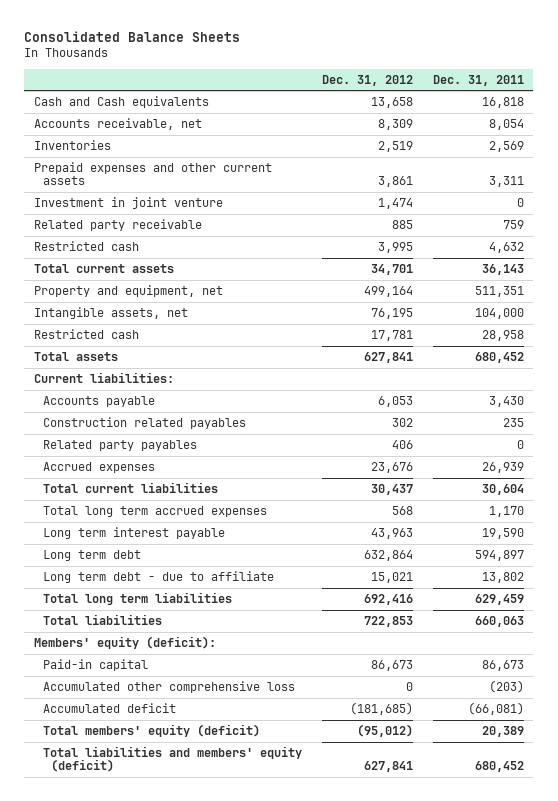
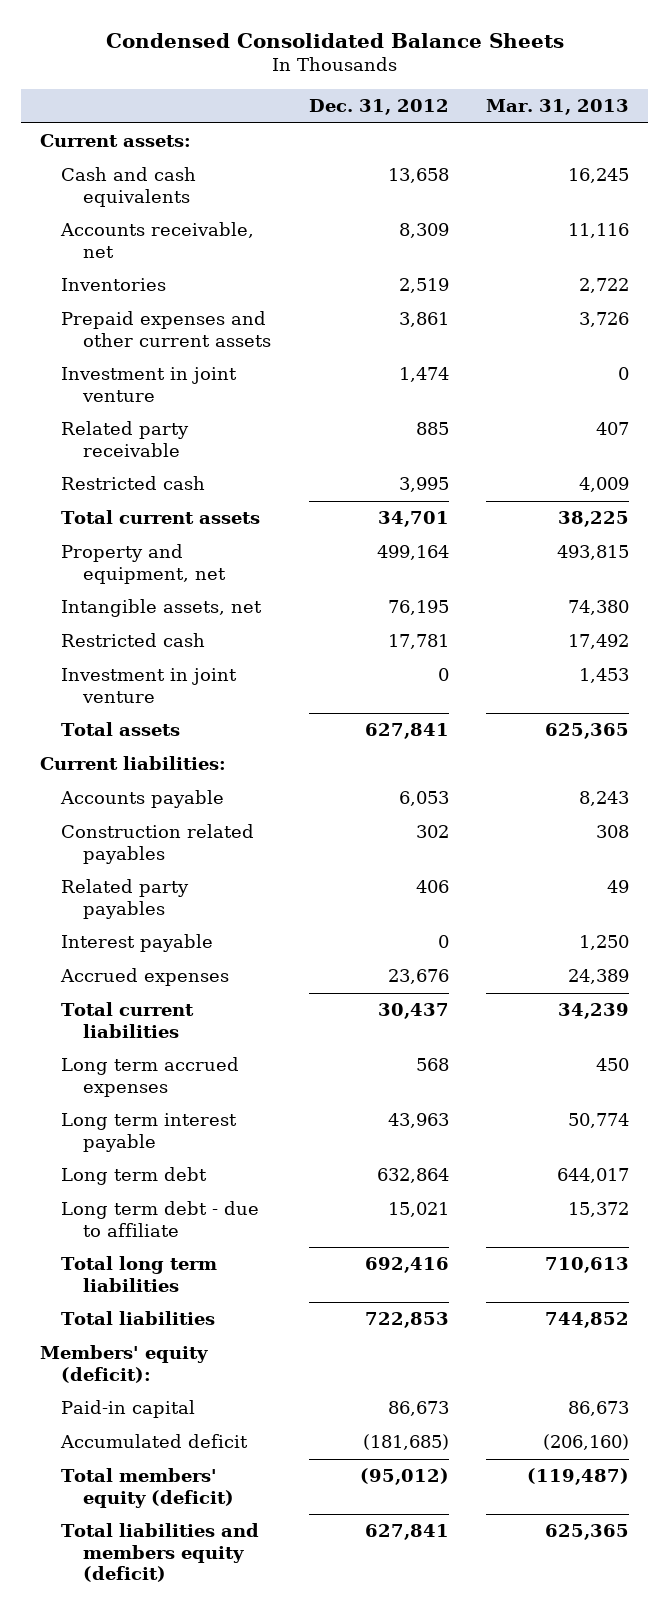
- Consolidated Balance Sheets
+ Condensed Consolidated Balance Sheets
- | Dec. 31, 2012 | Dec. 31, 2011
+ | Dec. 31, 2012 | Mar. 31, 2013
- Cash and Cash equivalents | 13,658 | 16,818
+ Current assets:
+ Cash and cash equivalents | 13,658 | 16,245
+ Investment in joint venture | 0 | 1,453
+ Interest payable | 0 | 1,250
- Total long term accrued expenses | 568 | 1,170
+ Long term accrued expenses | 568 | 450
- Accumulated other comprehensive loss | 0 | (203)
- Total liabilities and members' equity (deficit) | 627,841 | 680,452
+ Total liabilities and members equity (deficit) | 627,841 | 625,365

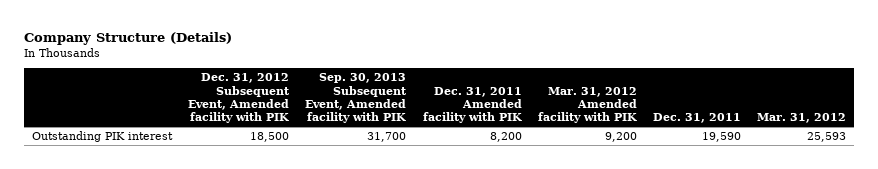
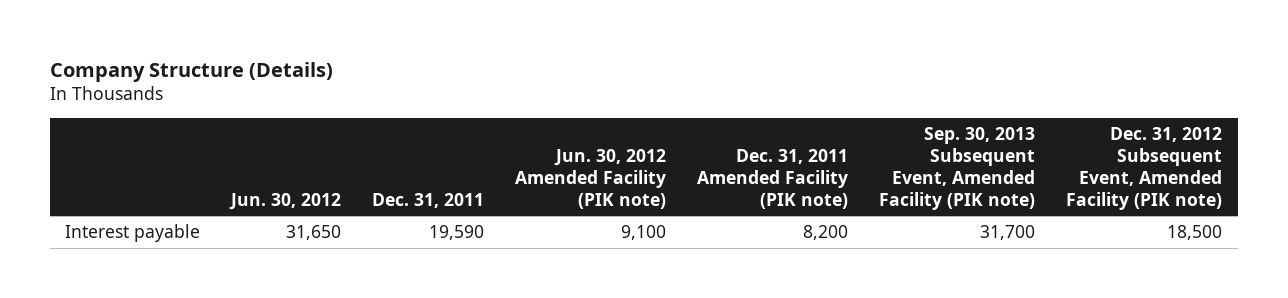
- | Dec. 31, 2012 Subsequent Event, Amended facility with PIK | Sep. 30, 2013 Subsequent Event, Amended facility with PIK | Dec. 31, 2011 Amended facility with PIK | Mar. 31, 2012 Amended facility with PIK | Dec. 31, 2011 | Mar. 31, 2012
+ | Jun. 30, 2012 | Dec. 31, 2011 | Jun. 30, 2012 Amended Facility (PIK note) | Dec. 31, 2011 Amended Facility (PIK note) | Sep. 30, 2013 Subsequent Event, Amended Facility (PIK note) | Dec. 31, 2012 Subsequent Event, Amended Facility (PIK note)
- Outstanding PIK interest | 18,500 | 31,700 | 8,200 | 9,200 | 19,590 | 25,593
+ Interest payable | 31,650 | 19,590 | 9,100 | 8,200 | 31,700 | 18,500

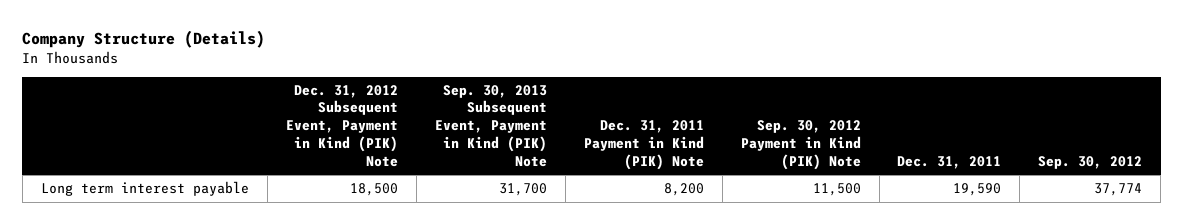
- | Jun. 30, 2012 | Dec. 31, 2011 | Jun. 30, 2012 Amended Facility (PIK note) | Dec. 31, 2011 Amended Facility (PIK note) | Sep. 30, 2013 Subsequent Event, Amended Facility (PIK note) | Dec. 31, 2012 Subsequent Event, Amended Facility (PIK note)
+ | Dec. 31, 2012 Subsequent Event, Payment in Kind (PIK) Note | Sep. 30, 2013 Subsequent Event, Payment in Kind (PIK) Note | Dec. 31, 2011 Payment in Kind (PIK) Note | Sep. 30, 2012 Payment in Kind (PIK) Note | Dec. 31, 2011 | Sep. 30, 2012
- Interest payable | 31,650 | 19,590 | 9,100 | 8,200 | 31,700 | 18,500
+ Long term interest payable | 18,500 | 31,700 | 8,200 | 11,500 | 19,590 | 37,774

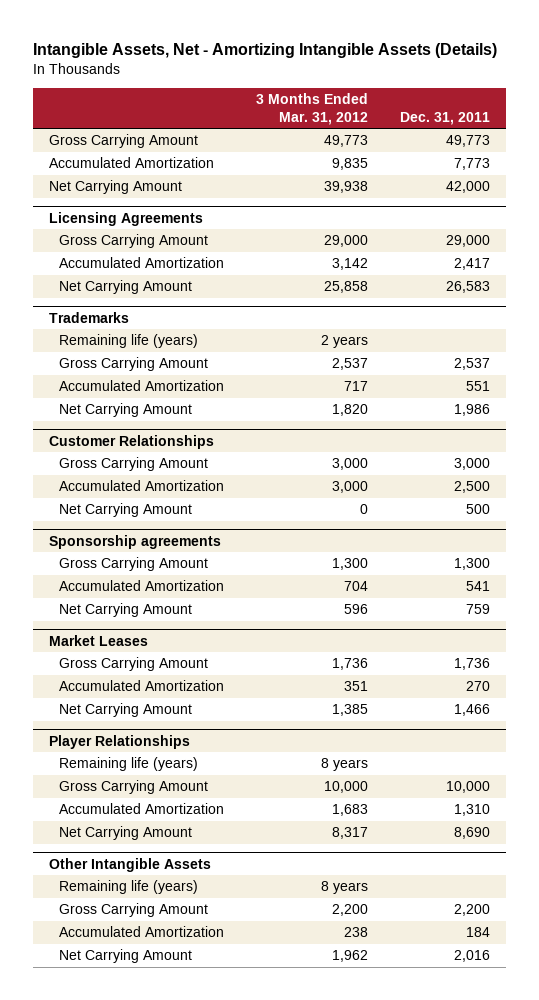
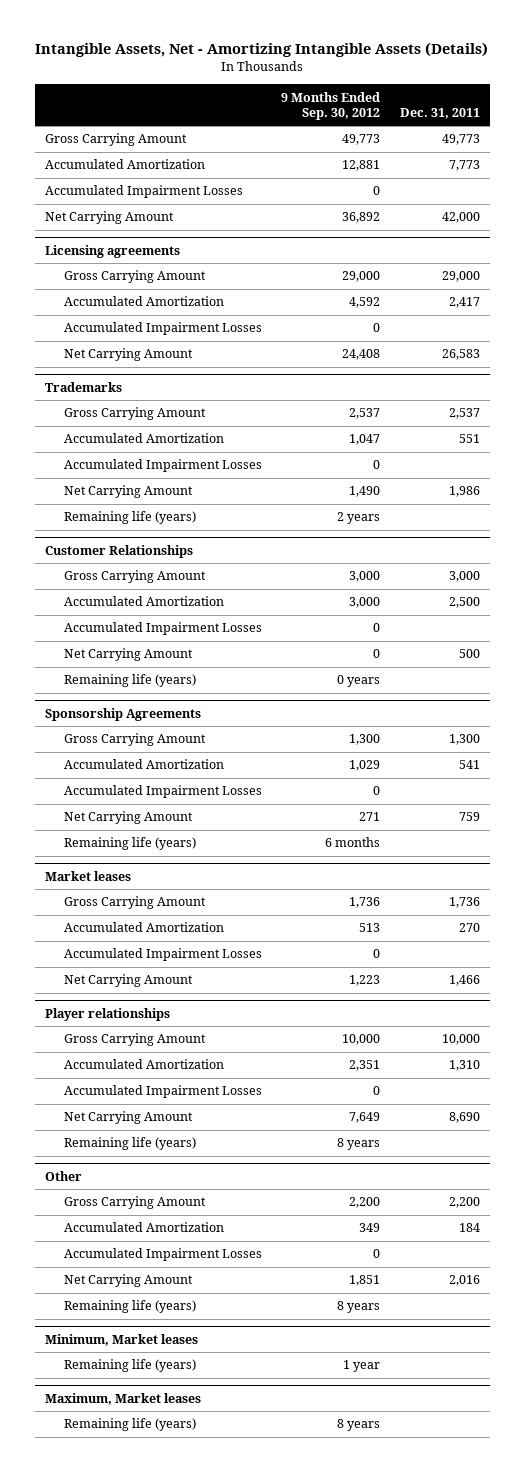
- | 3 Months Ended Mar. 31, 2012 | Dec. 31, 2011
+ | 9 Months Ended Sep. 30, 2012 | Dec. 31, 2011
+ Accumulated Impairment Losses | 0 |
- Licensing Agreements
+ Licensing agreements
+ Accumulated Impairment Losses | 0 |
@ Trademarks
+ Accumulated Impairment Losses | 0 |
moved down: Remaining life (years) | 2 years |
@ Customer Relationships
+ Accumulated Impairment Losses | 0 |
- Sponsorship agreements
@ Customer Relationships
+ Remaining life (years) | 0 years |
+ Sponsorship Agreements
+ Accumulated Impairment Losses | 0 |
- Market Leases
+ Remaining life (years) | 6 months |
+ Market leases
+ Accumulated Impairment Losses | 0 |
- Player Relationships
- Remaining life (years) | 8 years |
+ Player relationships
+ Accumulated Impairment Losses | 0 |
- Other Intangible Assets
+ Other
+ Accumulated Impairment Losses | 0 |
+ Remaining life (years) | 8 years |
+ Minimum, Market leases
+ Remaining life (years) | 1 year |
+ Maximum, Market leases
+ Remaining life (years) | 8 years |

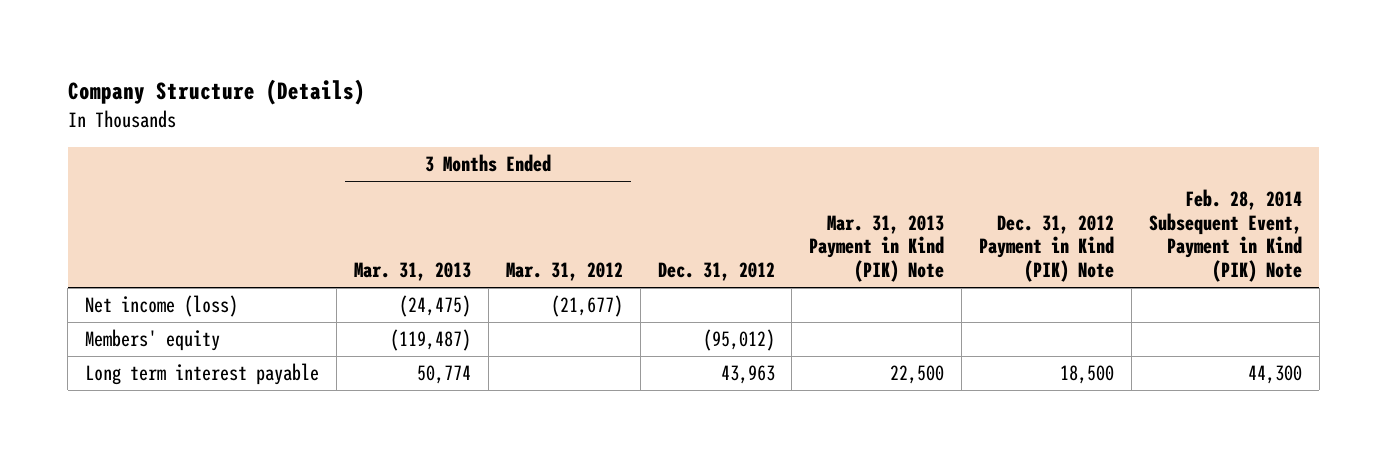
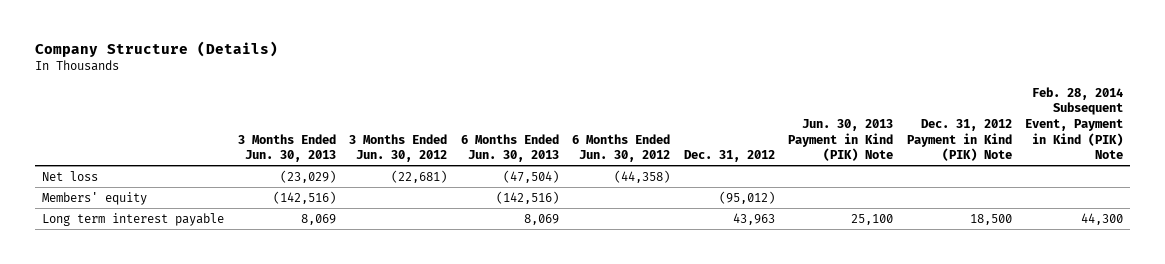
- | 3 Months Ended Mar. 31, 2013 | 3 Months Ended Mar. 31, 2012 | Dec. 31, 2012 | Mar. 31, 2013 Payment in Kind (PIK) Note | Dec. 31, 2012 Payment in Kind (PIK) Note | Feb. 28, 2014 Subsequent Event, Payment in Kind (PIK) Note
+ | 3 Months Ended Jun. 30, 2013 | 3 Months Ended Jun. 30, 2012 | 6 Months Ended Jun. 30, 2013 | 6 Months Ended Jun. 30, 2012 | Dec. 31, 2012 | Jun. 30, 2013 Payment in Kind (PIK) Note | Dec. 31, 2012 Payment in Kind (PIK) Note | Feb. 28, 2014 Subsequent Event, Payment in Kind (PIK) Note
- Net income (loss) | (24,475) | (21,677) | | | |
+ Net loss | (23,029) | (22,681) | (47,504) | (44,358) | | | |

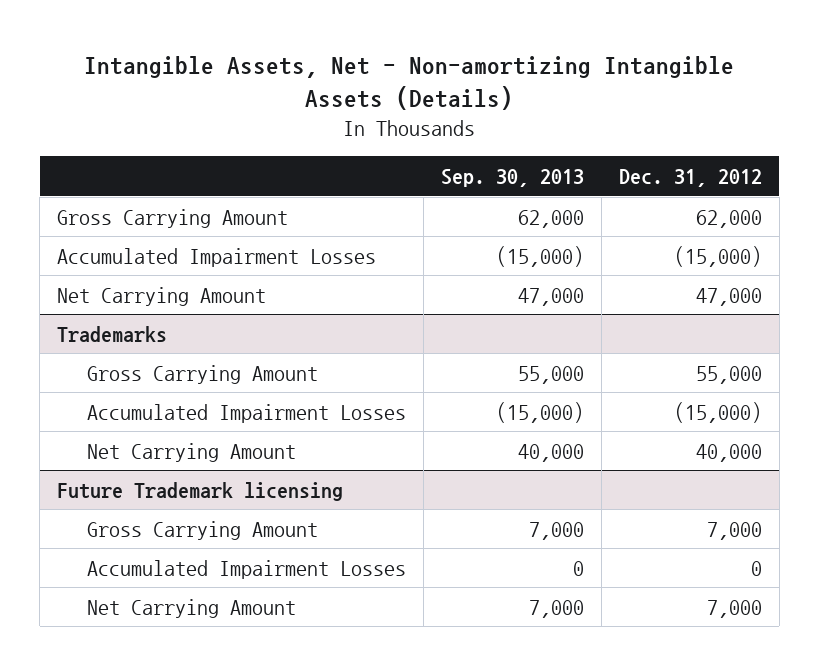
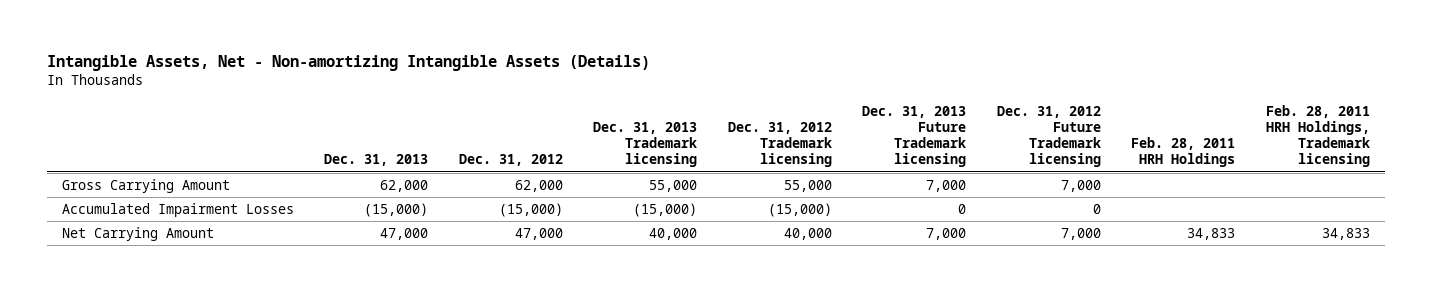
- | Sep. 30, 2013 | Dec. 31, 2012
+ | Dec. 31, 2013 | Dec. 31, 2012 | Dec. 31, 2013 Trademark licensing | Dec. 31, 2012 Trademark licensing | Dec. 31, 2013 Future Trademark licensing | Dec. 31, 2012 Future Trademark licensing | Feb. 28, 2011 HRH Holdings | Feb. 28, 2011 HRH Holdings, Trademark licensing
- Trademarks
- Gross Carrying Amount | 55,000 | 55,000
- Accumulated Impairment Losses | (15,000) | (15,000)
- Net Carrying Amount | 40,000 | 40,000
- Future Trademark licensing
- Gross Carrying Amount | 7,000 | 7,000
- Accumulated Impairment Losses | 0 | 0
- Net Carrying Amount | 7,000 | 7,000

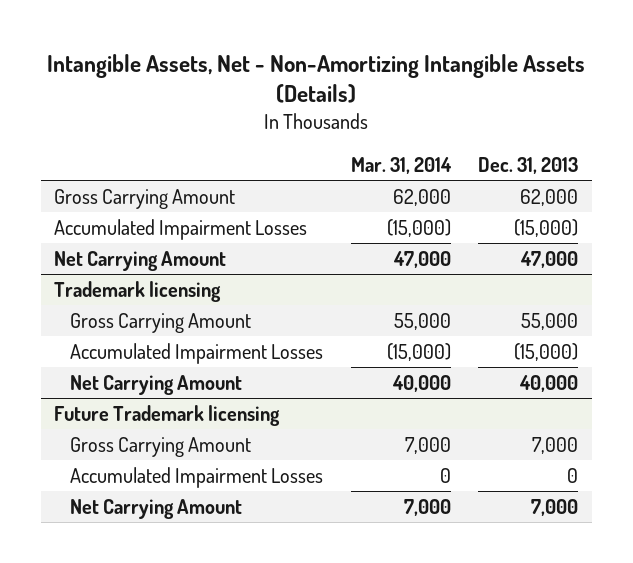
- Intangible Assets, Net - Non-amortizing Intangible Assets (Details)
+ Intangible Assets, Net - Non-Amortizing Intangible Assets (Details)
- | Dec. 31, 2013 | Dec. 31, 2012 | Dec. 31, 2013 Trademark licensing | Dec. 31, 2012 Trademark licensing | Dec. 31, 2013 Future Trademark licensing | Dec. 31, 2012 Future Trademark licensing | Feb. 28, 2011 HRH Holdings | Feb. 28, 2011 HRH Holdings, Trademark licensing
+ | Mar. 31, 2014 | Dec. 31, 2013
+ Trademark licensing
+ Gross Carrying Amount | 55,000 | 55,000
+ Accumulated Impairment Losses | (15,000) | (15,000)
+ Net Carrying Amount | 40,000 | 40,000
+ Future Trademark licensing
+ Gross Carrying Amount | 7,000 | 7,000
+ Accumulated Impairment Losses | 0 | 0
+ Net Carrying Amount | 7,000 | 7,000

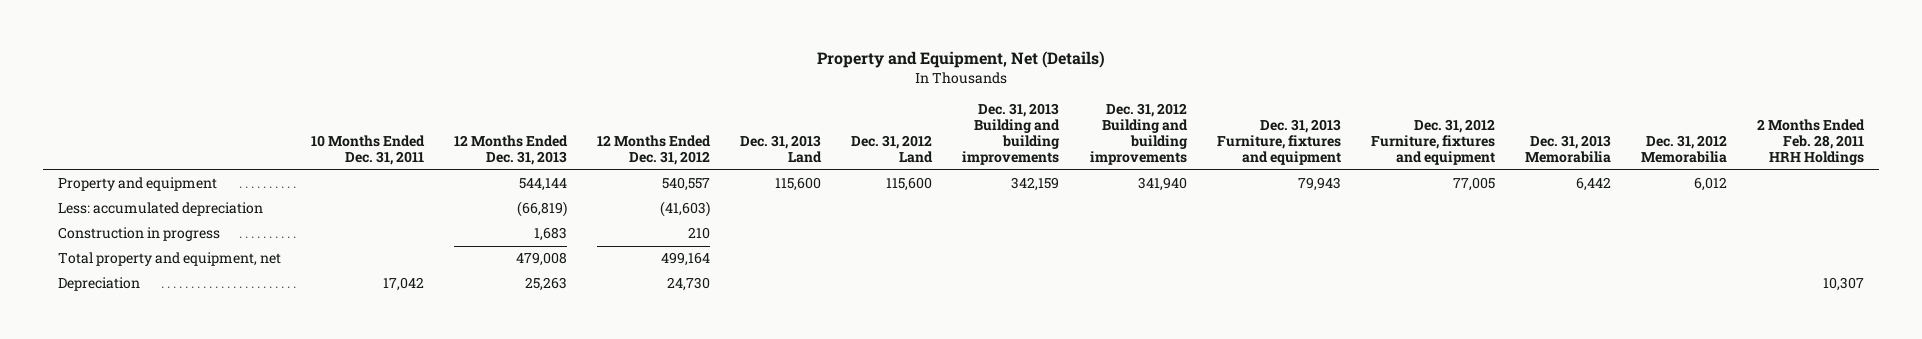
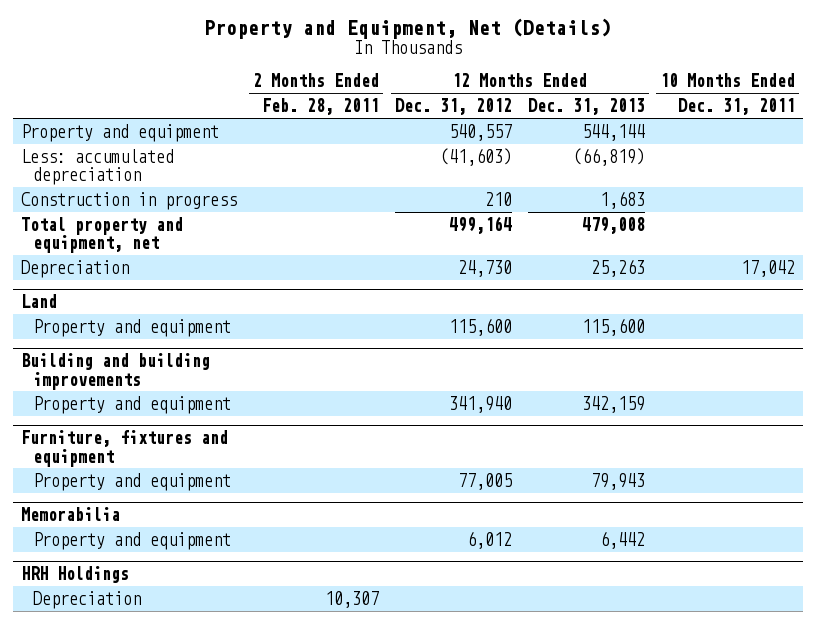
- | 10 Months Ended Dec. 31, 2011 | 12 Months Ended Dec. 31, 2013 | 12 Months Ended Dec. 31, 2012 | Dec. 31, 2013 Land | Dec. 31, 2012 Land | Dec. 31, 2013 Building and building improvements | Dec. 31, 2012 Building and building improvements | Dec. 31, 2013 Furniture, fixtures and equipment | Dec. 31, 2012 Furniture, fixtures and equipment | Dec. 31, 2013 Memorabilia | Dec. 31, 2012 Memorabilia | 2 Months Ended Feb. 28, 2011 HRH Holdings
+ | 2 Months Ended Feb. 28, 2011 | 12 Months Ended Dec. 31, 2012 | 12 Months Ended Dec. 31, 2013 | 10 Months Ended Dec. 31, 2011
+ Land
+ Property and equipment | | 115,600 | 115,600 |
+ Building and building improvements
+ Property and equipment | | 341,940 | 342,159 |
+ Furniture, fixtures and equipment
+ Property and equipment | | 77,005 | 79,943 |
+ Memorabilia
+ Property and equipment | | 6,012 | 6,442 |
+ HRH Holdings
+ Depreciation | 10,307 | | |

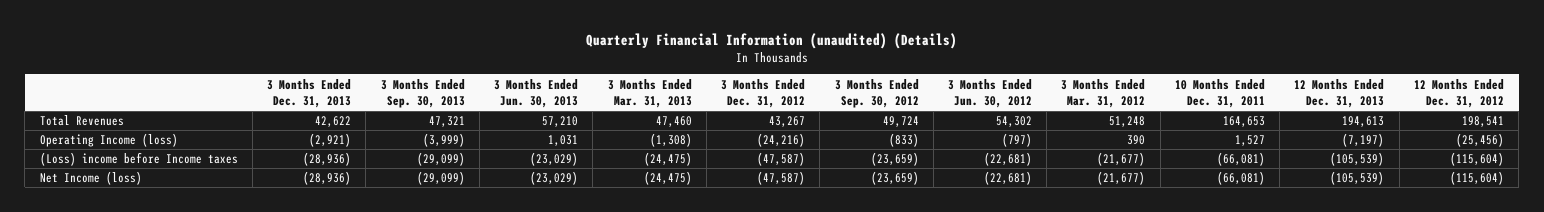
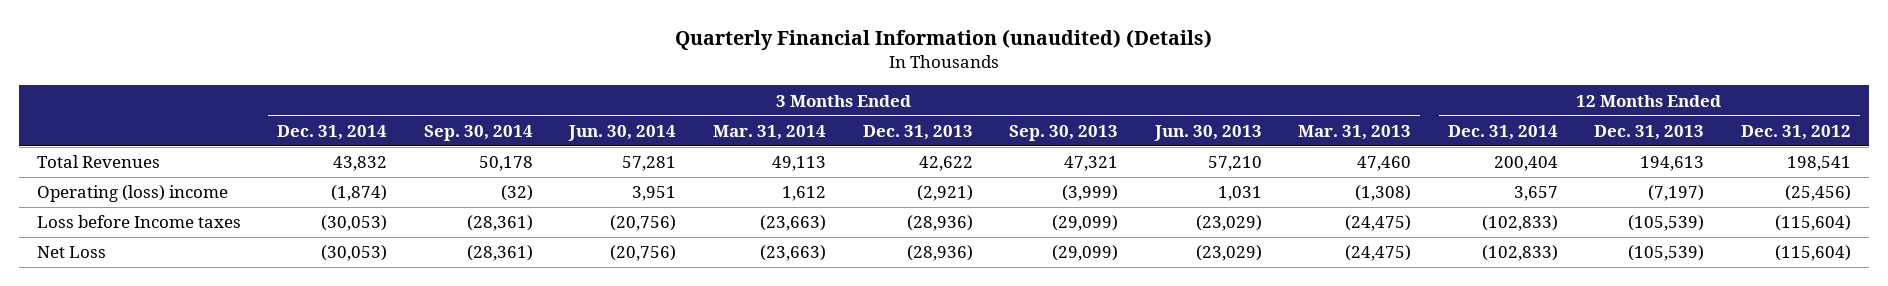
- | 3 Months Ended Dec. 31, 2013 | 3 Months Ended Sep. 30, 2013 | 3 Months Ended Jun. 30, 2013 | 3 Months Ended Mar. 31, 2013 | 3 Months Ended Dec. 31, 2012 | 3 Months Ended Sep. 30, 2012 | 3 Months Ended Jun. 30, 2012 | 3 Months Ended Mar. 31, 2012 | 10 Months Ended Dec. 31, 2011 | 12 Months Ended Dec. 31, 2013 | 12 Months Ended Dec. 31, 2012
+ | 3 Months Ended Dec. 31, 2014 | 3 Months Ended Sep. 30, 2014 | 3 Months Ended Jun. 30, 2014 | 3 Months Ended Mar. 31, 2014 | 3 Months Ended Dec. 31, 2013 | 3 Months Ended Sep. 30, 2013 | 3 Months Ended Jun. 30, 2013 | 3 Months Ended Mar. 31, 2013 | 12 Months Ended Dec. 31, 2014 | 12 Months Ended Dec. 31, 2013 | 12 Months Ended Dec. 31, 2012
- Operating Income (loss) | (2,921) | (3,999) | 1,031 | (1,308) | (24,216) | (833) | (797) | 390 | 1,527 | (7,197) | (25,456)
- (Loss) income before Income taxes | (28,936) | (29,099) | (23,029) | (24,475) | (47,587) | (23,659) | (22,681) | (21,677) | (66,081) | (105,539) | (115,604)
- Net Income (loss) | (28,936) | (29,099) | (23,029) | (24,475) | (47,587) | (23,659) | (22,681) | (21,677) | (66,081) | (105,539) | (115,604)
+ Operating (loss) income | (1,874) | (32) | 3,951 | 1,612 | (2,921) | (3,999) | 1,031 | (1,308) | 3,657 | (7,197) | (25,456)
+ Loss before Income taxes | (30,053) | (28,361) | (20,756) | (23,663) | (28,936) | (29,099) | (23,029) | (24,475) | (102,833) | (105,539) | (115,604)
+ Net Loss | (30,053) | (28,361) | (20,756) | (23,663) | (28,936) | (29,099) | (23,029) | (24,475) | (102,833) | (105,539) | (115,604)

